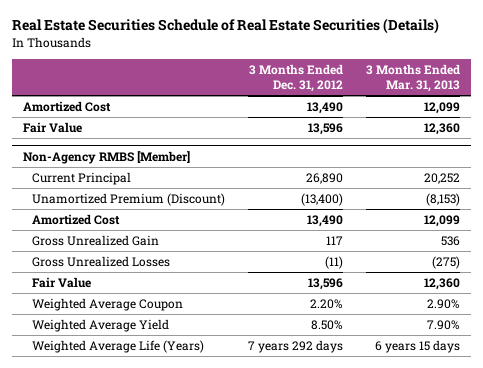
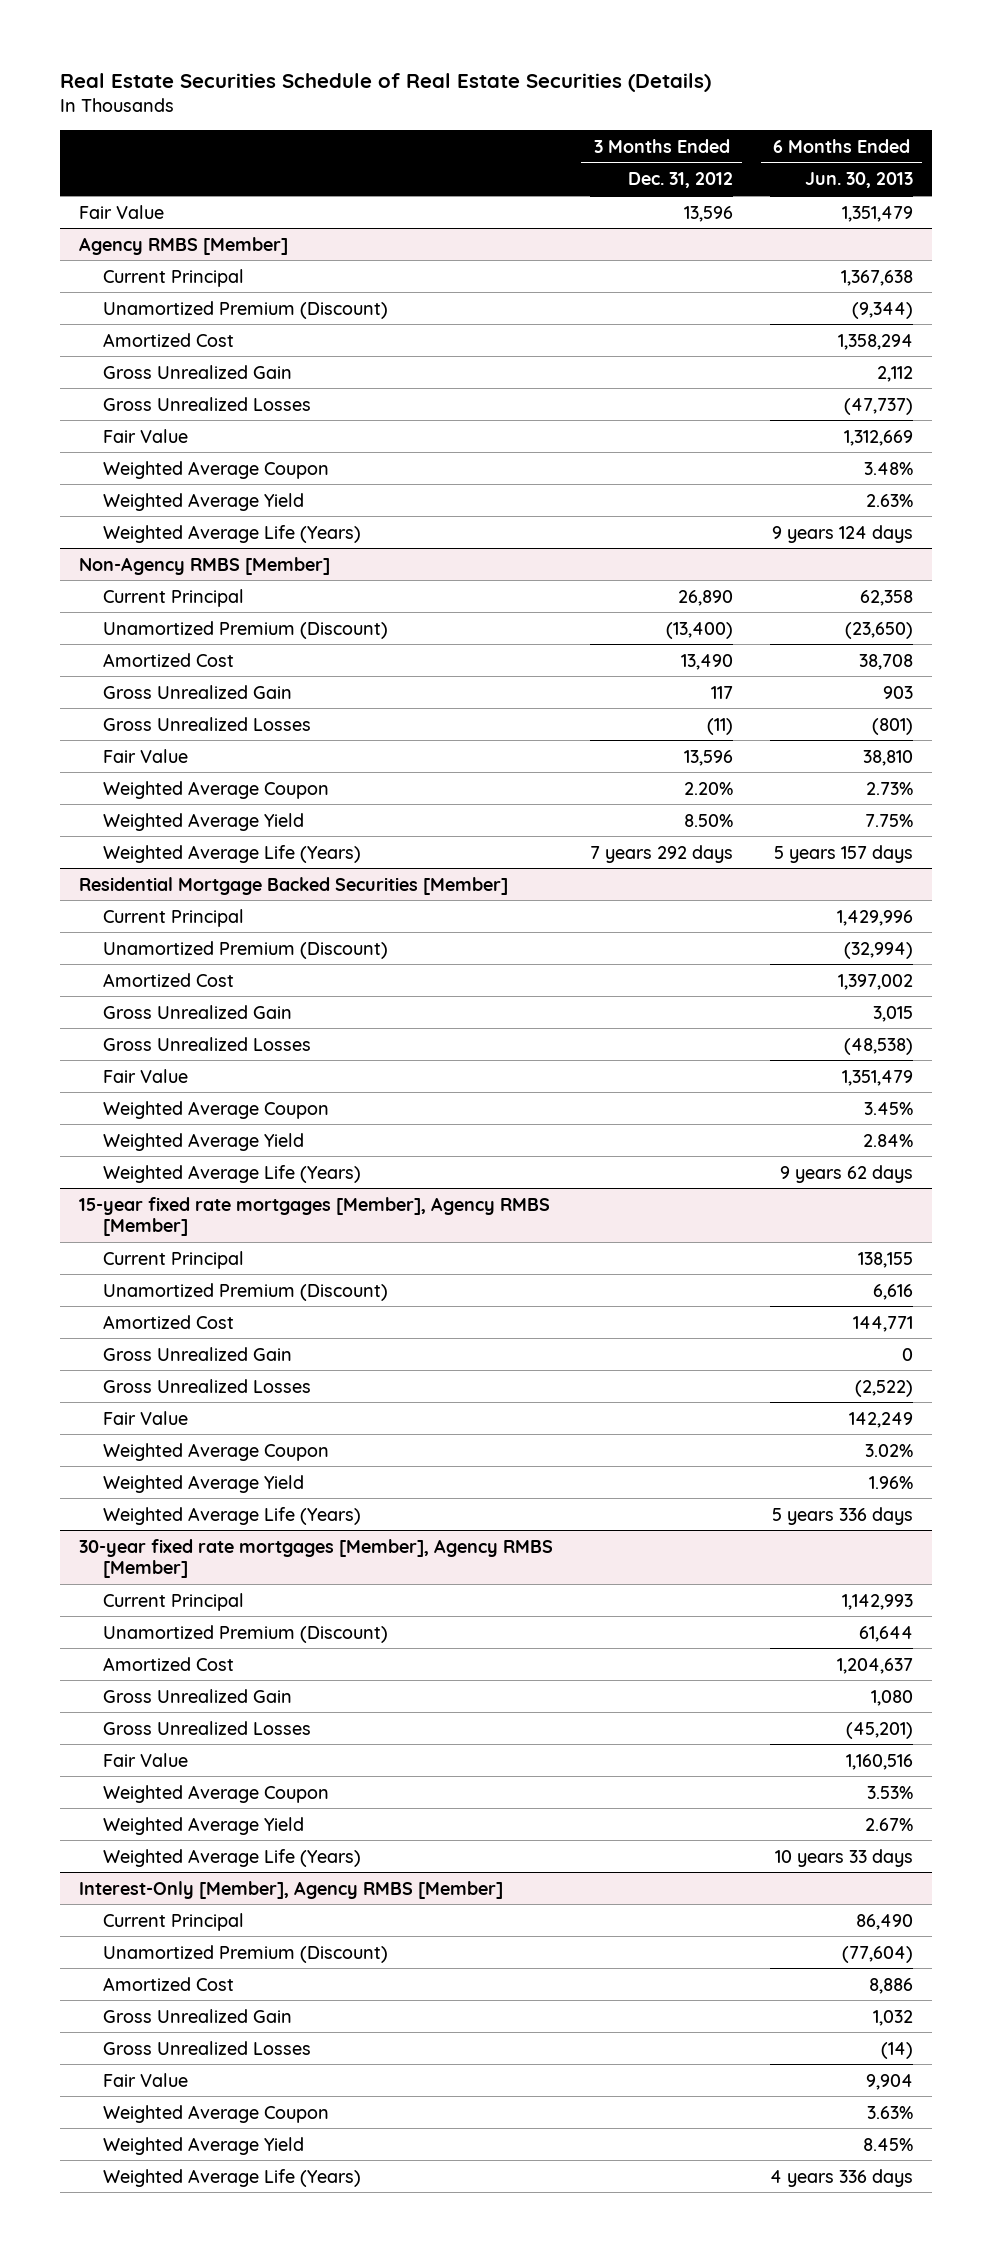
- | 3 Months Ended Dec. 31, 2012 | 3 Months Ended Mar. 31, 2013
+ | 3 Months Ended Dec. 31, 2012 | 6 Months Ended Jun. 30, 2013
- Amortized Cost | 13,490 | 12,099
+ Agency RMBS [Member]
+ Current Principal | | 1,367,638
+ Unamortized Premium (Discount) | | (9,344)
+ Amortized Cost | | 1,358,294
+ Gross Unrealized Gain | | 2,112
+ Gross Unrealized Losses | | (47,737)
+ Fair Value | | 1,312,669
+ Weighted Average Coupon | | 3.48%
+ Weighted Average Yield | | 2.63%
+ Weighted Average Life (Years) | | 9 years 124 days
+ Residential Mortgage Backed Securities [Member]
+ Current Principal | | 1,429,996
+ Unamortized Premium (Discount) | | (32,994)
+ Amortized Cost | | 1,397,002
+ Gross Unrealized Gain | | 3,015
+ Gross Unrealized Losses | | (48,538)
+ Fair Value | | 1,351,479
+ Weighted Average Coupon | | 3.45%
+ Weighted Average Yield | | 2.84%
+ Weighted Average Life (Years) | | 9 years 62 days
+ 15-year fixed rate mortgages [Member], Agency RMBS [Member]
+ Current Principal | | 138,155
+ Unamortized Premium (Discount) | | 6,616
+ Amortized Cost | | 144,771
+ Gross Unrealized Gain | | 0
+ Gross Unrealized Losses | | (2,522)
+ Fair Value | | 142,249
+ Weighted Average Coupon | | 3.02%
+ Weighted Average Yield | | 1.96%
+ Weighted Average Life (Years) | | 5 years 336 days
+ 30-year fixed rate mortgages [Member], Agency RMBS [Member]
+ Current Principal | | 1,142,993
+ Unamortized Premium (Discount) | | 61,644
+ Amortized Cost | | 1,204,637
+ Gross Unrealized Gain | | 1,080
+ Gross Unrealized Losses | | (45,201)
+ Fair Value | | 1,160,516
+ Weighted Average Coupon | | 3.53%
+ Weighted Average Yield | | 2.67%
+ Weighted Average Life (Years) | | 10 years 33 days
+ Interest-Only [Member], Agency RMBS [Member]
+ Current Principal | | 86,490
+ Unamortized Premium (Discount) | | (77,604)
+ Amortized Cost | | 8,886
+ Gross Unrealized Gain | | 1,032
+ Gross Unrealized Losses | | (14)
+ Fair Value | | 9,904
+ Weighted Average Coupon | | 3.63%
+ Weighted Average Yield | | 8.45%
+ Weighted Average Life (Years) | | 4 years 336 days

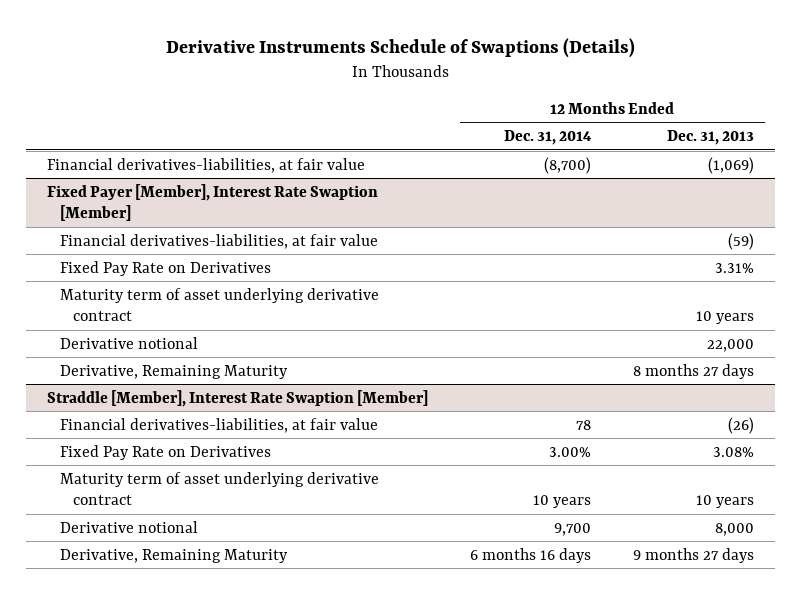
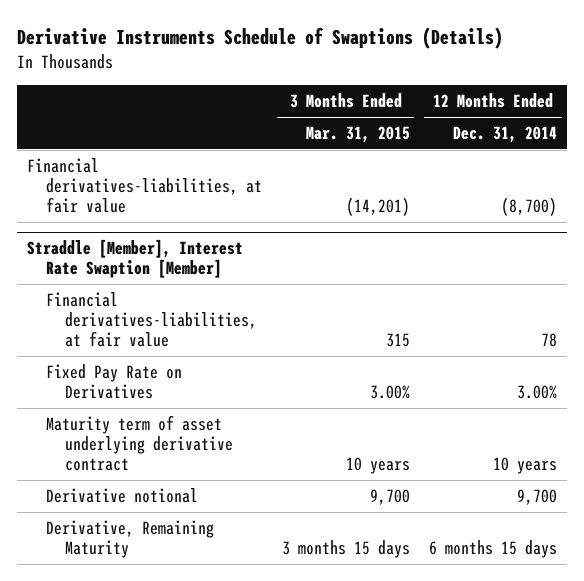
- | 12 Months Ended Dec. 31, 2014 | 12 Months Ended Dec. 31, 2013
+ | 3 Months Ended Mar. 31, 2015 | 12 Months Ended Dec. 31, 2014
- Fixed Payer [Member], Interest Rate Swaption [Member]
- Financial derivatives-liabilities, at fair value | | (59)
- Fixed Pay Rate on Derivatives | | 3.31%
- Maturity term of asset underlying derivative contract | | 10 years
- Derivative notional | | 22,000
- Derivative, Remaining Maturity | | 8 months 27 days
@ Straddle [Member], Interest Rate Swaption [Member]
- Derivative, Remaining Maturity | 6 months 16 days | 9 months 27 days
+ Derivative, Remaining Maturity | 3 months 15 days | 6 months 15 days

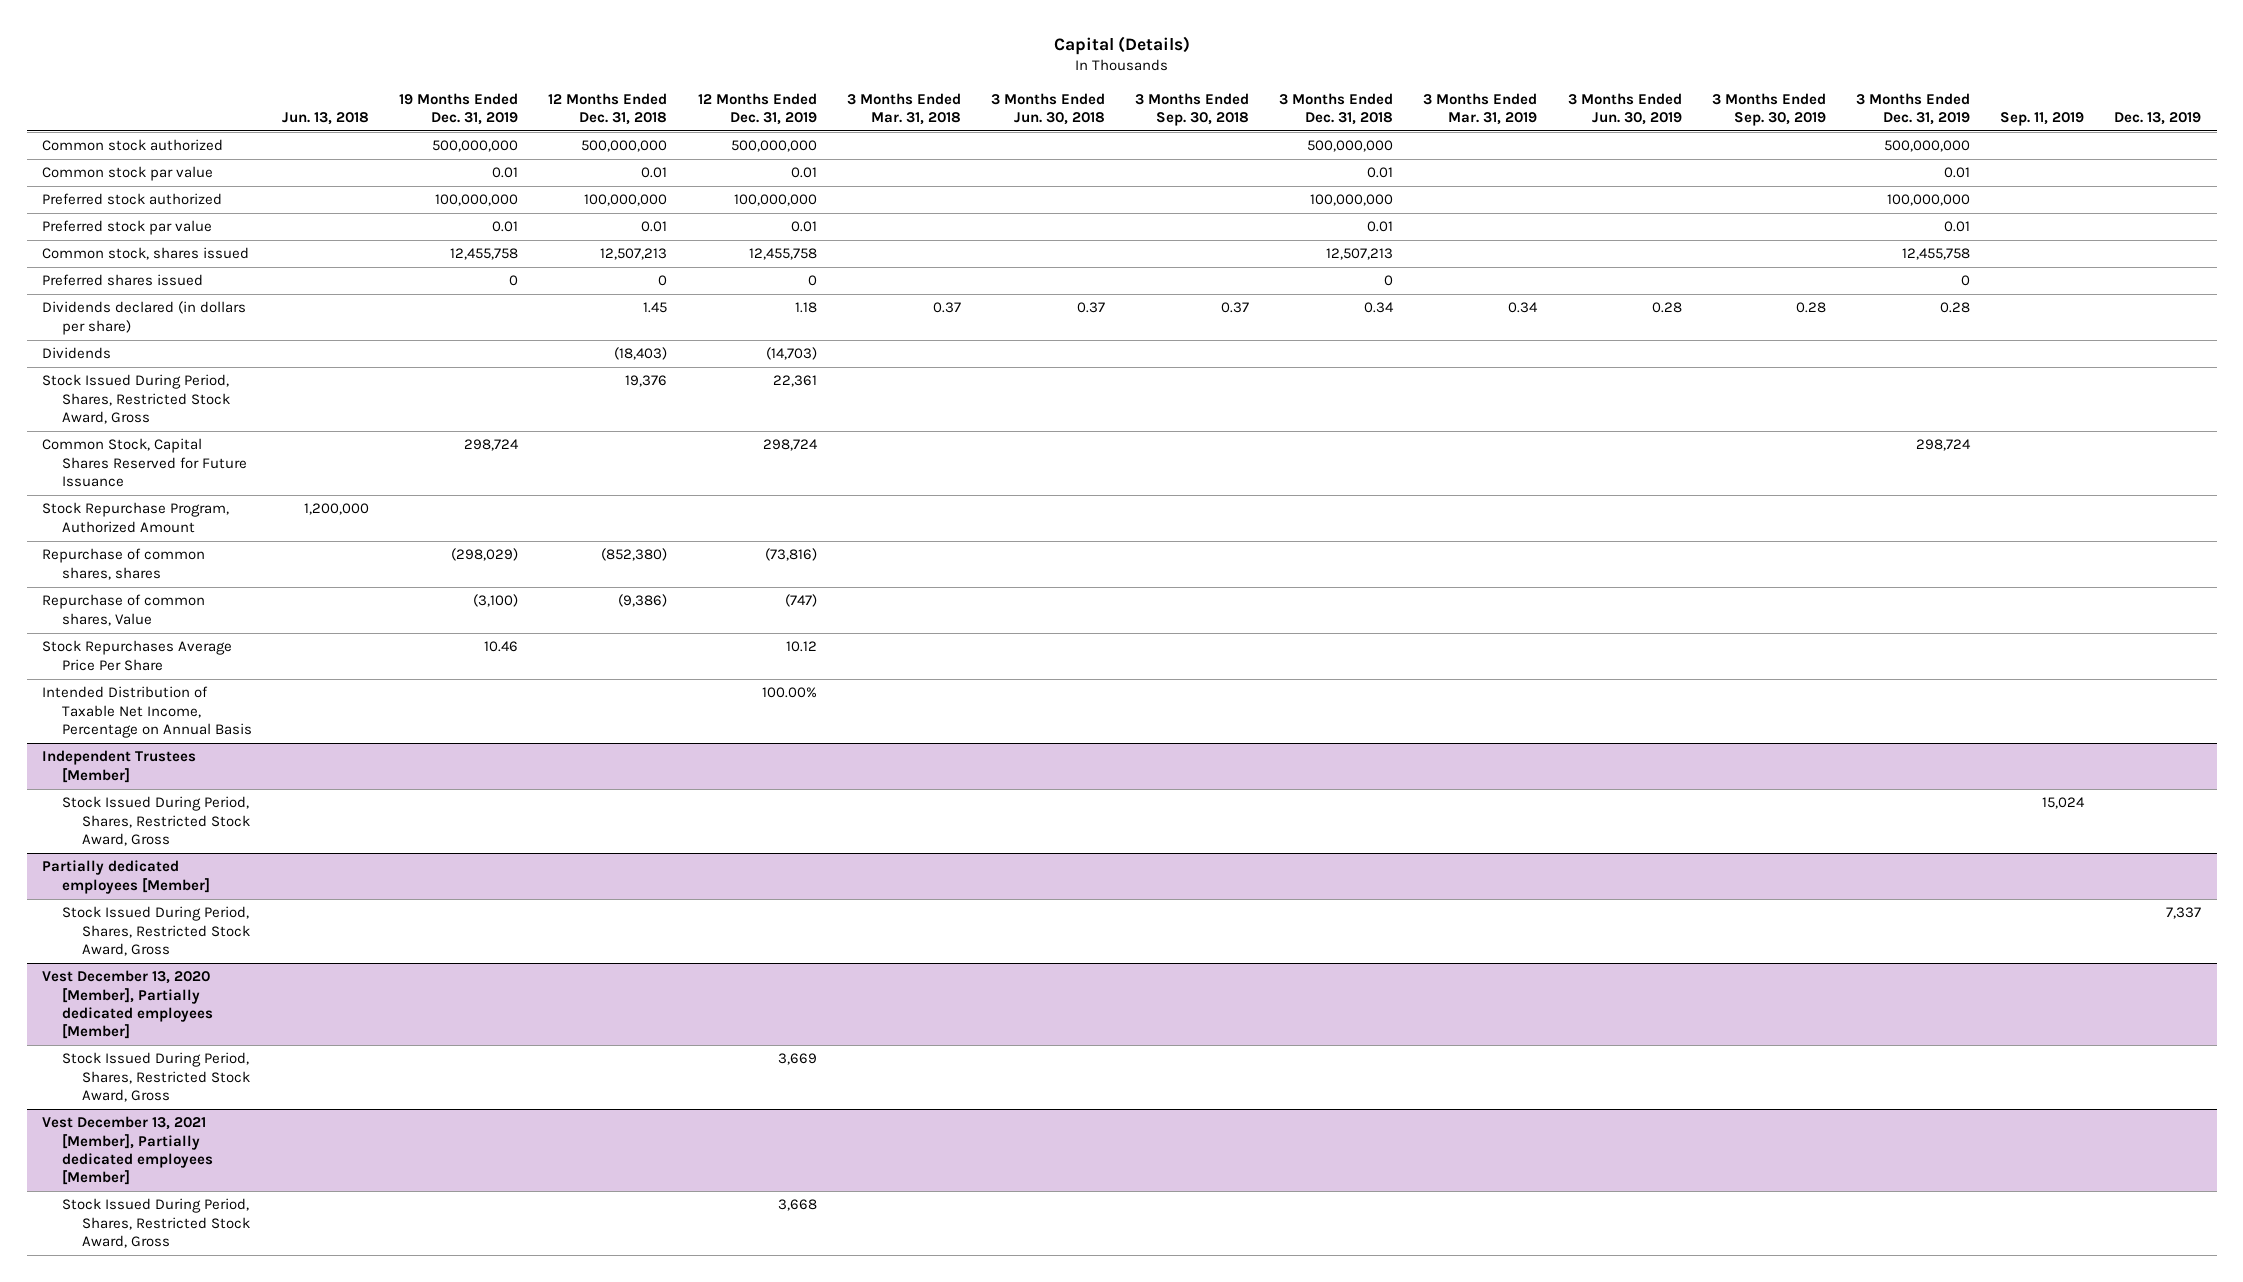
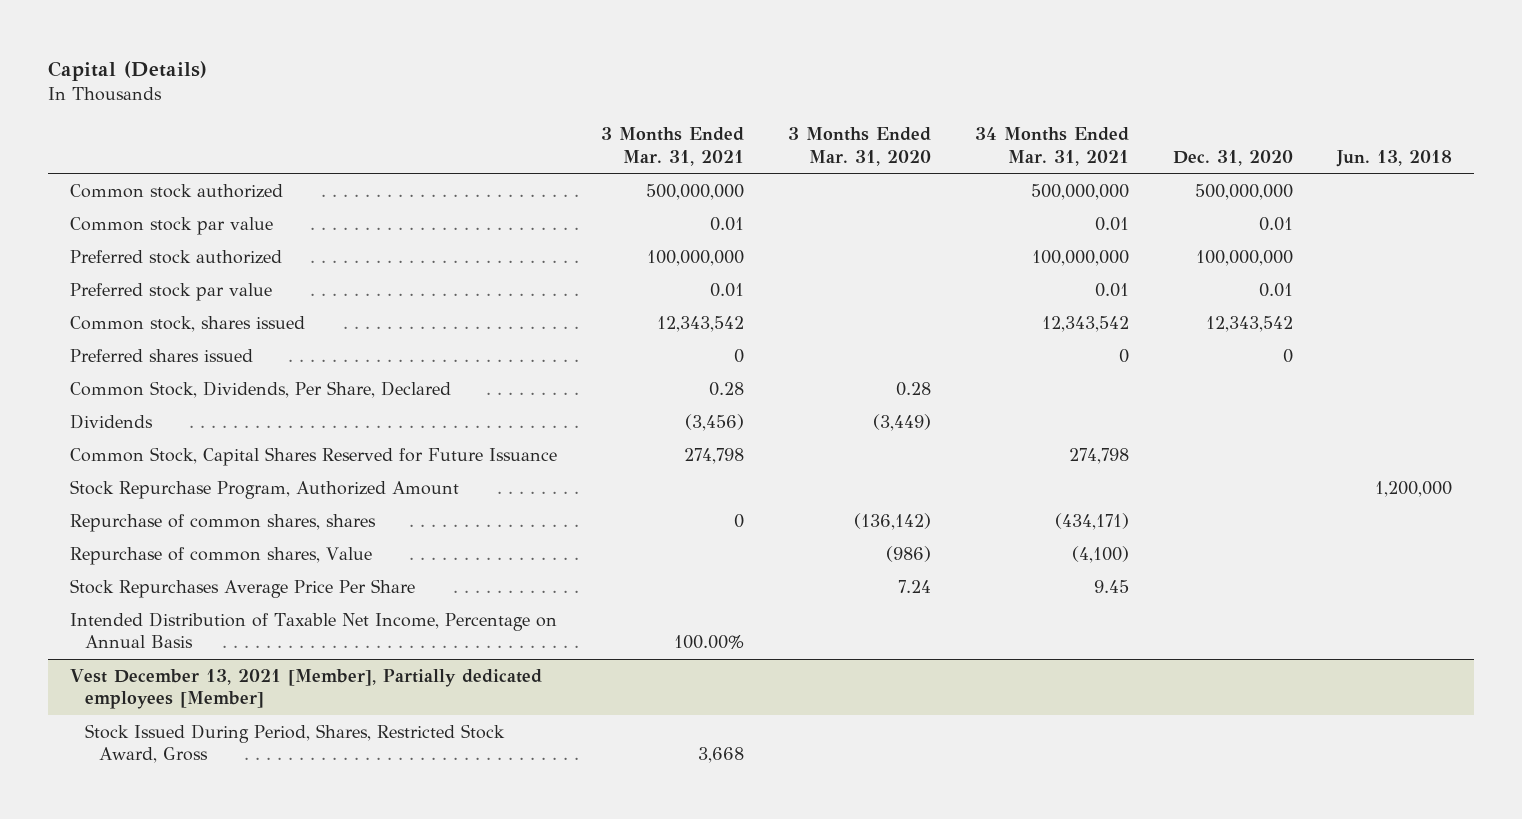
- | Jun. 13, 2018 | 19 Months Ended Dec. 31, 2019 | 12 Months Ended Dec. 31, 2018 | 12 Months Ended Dec. 31, 2019 | 3 Months Ended Mar. 31, 2018 | 3 Months Ended Jun. 30, 2018 | 3 Months Ended Sep. 30, 2018 | 3 Months Ended Dec. 31, 2018 | 3 Months Ended Mar. 31, 2019 | 3 Months Ended Jun. 30, 2019 | 3 Months Ended Sep. 30, 2019 | 3 Months Ended Dec. 31, 2019 | Sep. 11, 2019 | Dec. 13, 2019
+ | 3 Months Ended Mar. 31, 2021 | 3 Months Ended Mar. 31, 2020 | 34 Months Ended Mar. 31, 2021 | Dec. 31, 2020 | Jun. 13, 2018
- Dividends declared (in dollars per share) | | | 1.45 | 1.18 | 0.37 | 0.37 | 0.37 | 0.34 | 0.34 | 0.28 | 0.28 | 0.28 | |
+ Common Stock, Dividends, Per Share, Declared | 0.28 | 0.28 | | |
- Stock Issued During Period, Shares, Restricted Stock Award, Gross | | | 19,376 | 22,361 | | | | | | | | | |
- Independent Trustees [Member]
- Stock Issued During Period, Shares, Restricted Stock Award, Gross | | | | | | | | | | | | | 15,024 |
- Partially dedicated employees [Member]
- Stock Issued During Period, Shares, Restricted Stock Award, Gross | | | | | | | | | | | | | | 7,337
- Vest December 13, 2020 [Member], Partially dedicated employees [Member]
- Stock Issued During Period, Shares, Restricted Stock Award, Gross | | | | 3,669 | | | | | | | | | |

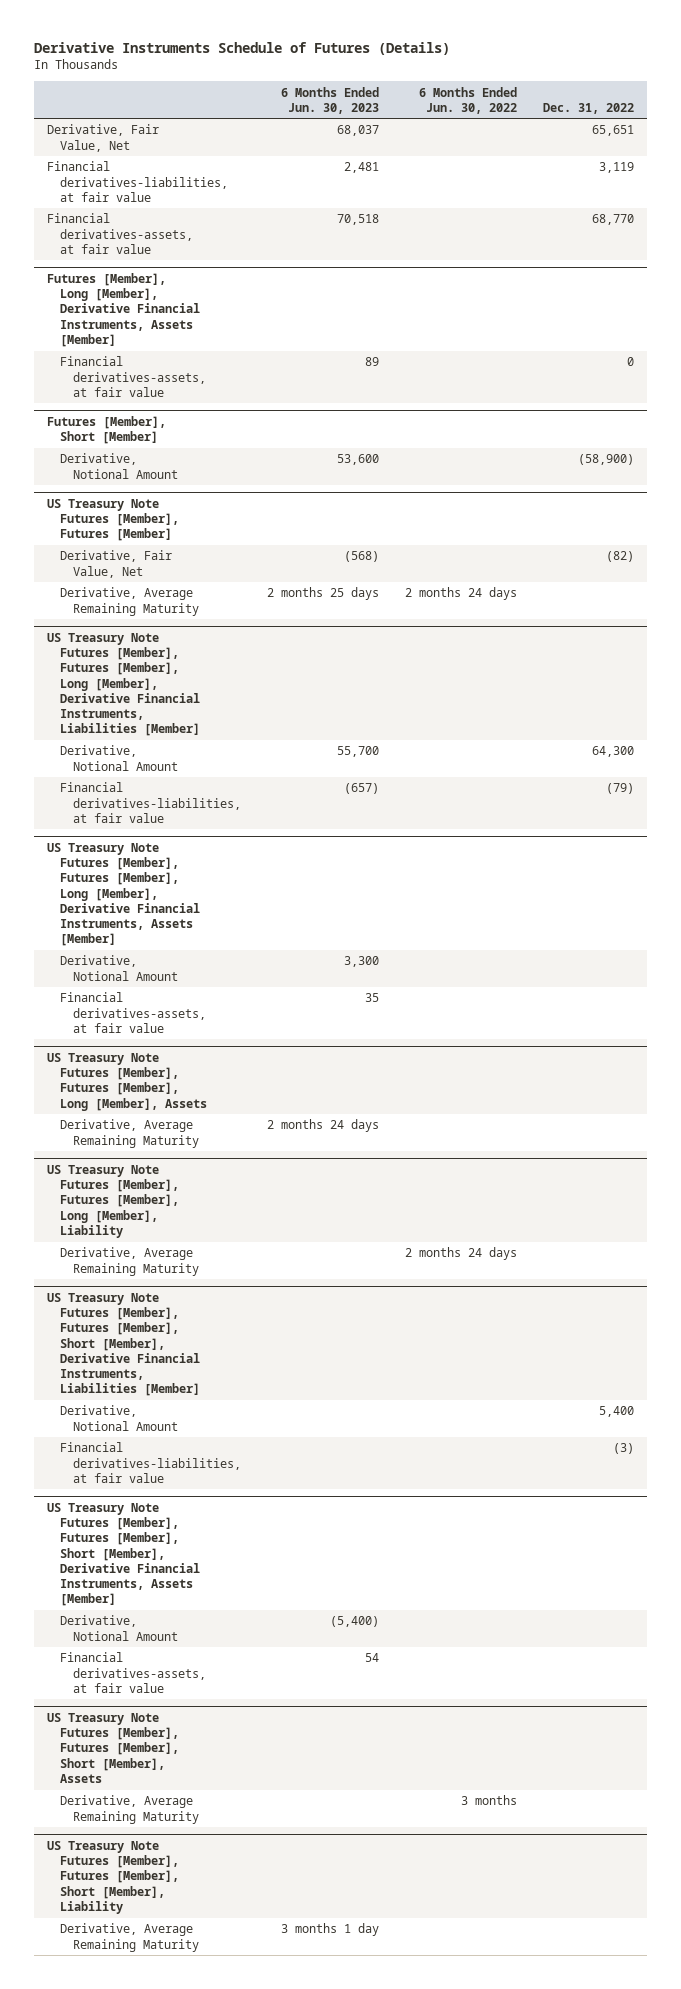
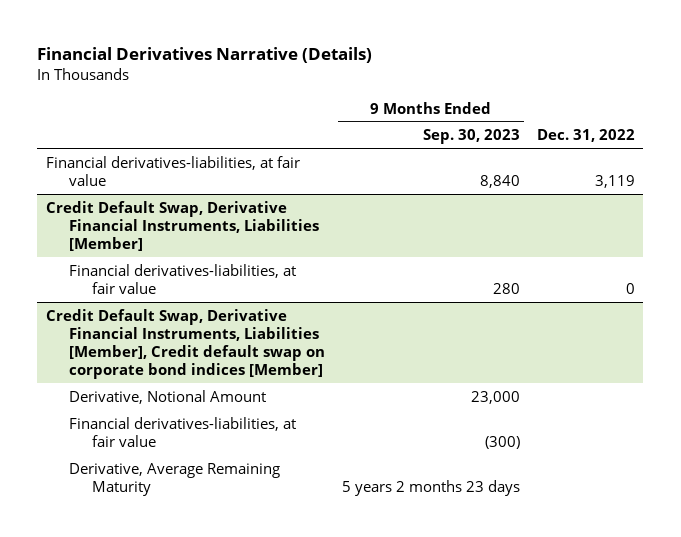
- Derivative Instruments Schedule of Futures (Details)
+ Financial Derivatives Narrative (Details)
- | 6 Months Ended Jun. 30, 2023 | 6 Months Ended Jun. 30, 2022 | Dec. 31, 2022
+ | 9 Months Ended Sep. 30, 2023 | Dec. 31, 2022
- Derivative, Fair Value, Net | 68,037 | | 65,651
- Financial derivatives-assets, at fair value | 70,518 | | 68,770
- Futures [Member], Long [Member], Derivative Financial Instruments, Assets [Member]
- Financial derivatives-assets, at fair value | 89 | | 0
- Futures [Member], Short [Member]
- Derivative, Notional Amount | 53,600 | | (58,900)
- US Treasury Note Futures [Member], Futures [Member]
- Derivative, Fair Value, Net | (568) | | (82)
- Derivative, Average Remaining Maturity | 2 months 25 days | 2 months 24 days |
- US Treasury Note Futures [Member], Futures [Member], Long [Member], Derivative Financial Instruments, Liabilities [Member]
- Derivative, Notional Amount | 55,700 | | 64,300
- Financial derivatives-liabilities, at fair value | (657) | | (79)
- US Treasury Note Futures [Member], Futures [Member], Long [Member], Derivative Financial Instruments, Assets [Member]
- Derivative, Notional Amount | 3,300 | |
- Financial derivatives-assets, at fair value | 35 | |
- US Treasury Note Futures [Member], Futures [Member], Long [Member], Assets
- Derivative, Average Remaining Maturity | 2 months 24 days | |
- US Treasury Note Futures [Member], Futures [Member], Long [Member], Liability
- Derivative, Average Remaining Maturity | | 2 months 24 days |
- US Treasury Note Futures [Member], Futures [Member], Short [Member], Derivative Financial Instruments, Liabilities [Member]
- Derivative, Notional Amount | | | 5,400
- Financial derivatives-liabilities, at fair value | | | (3)
- US Treasury Note Futures [Member], Futures [Member], Short [Member], Derivative Financial Instruments, Assets [Member]
- Derivative, Notional Amount | (5,400) | |
- Financial derivatives-assets, at fair value | 54 | |
- US Treasury Note Futures [Member], Futures [Member], Short [Member], Assets
- Derivative, Average Remaining Maturity | | 3 months |
- US Treasury Note Futures [Member], Futures [Member], Short [Member], Liability
- Derivative, Average Remaining Maturity | 3 months 1 day | |
+ Credit Default Swap, Derivative Financial Instruments, Liabilities [Member]
+ Financial derivatives-liabilities, at fair value | 280 | 0
+ Credit Default Swap, Derivative Financial Instruments, Liabilities [Member], Credit default swap on corporate bond indices [Member]
+ Derivative, Notional Amount | 23,000 |
+ Financial derivatives-liabilities, at fair value | (300) |
+ Derivative, Average Remaining Maturity | 5 years 2 months 23 days |

